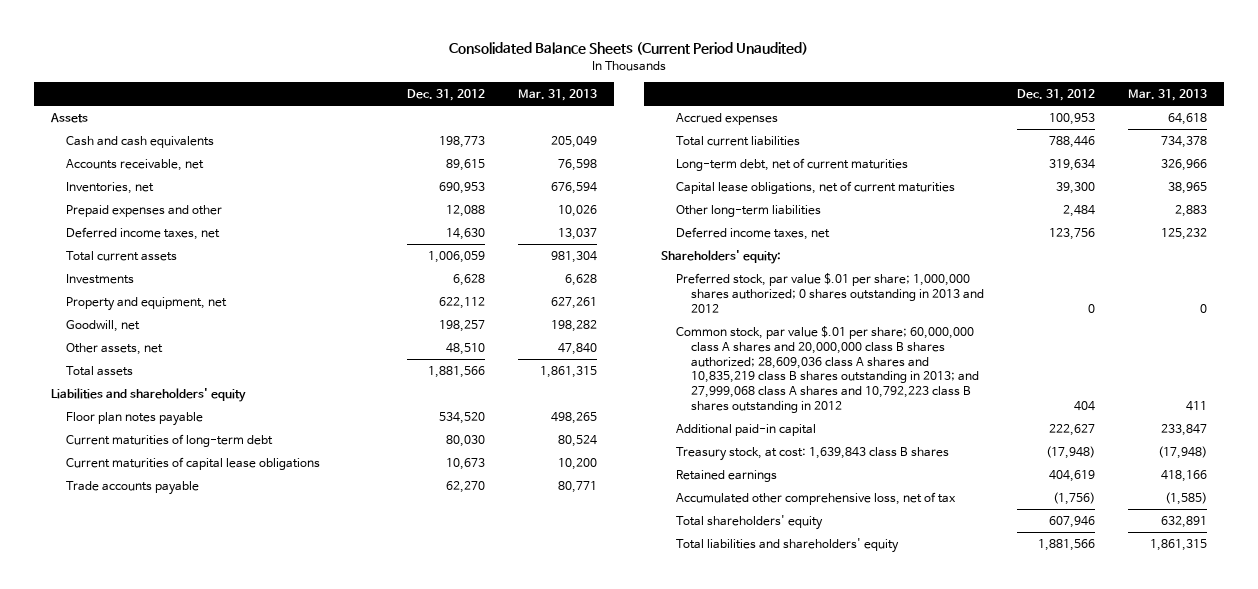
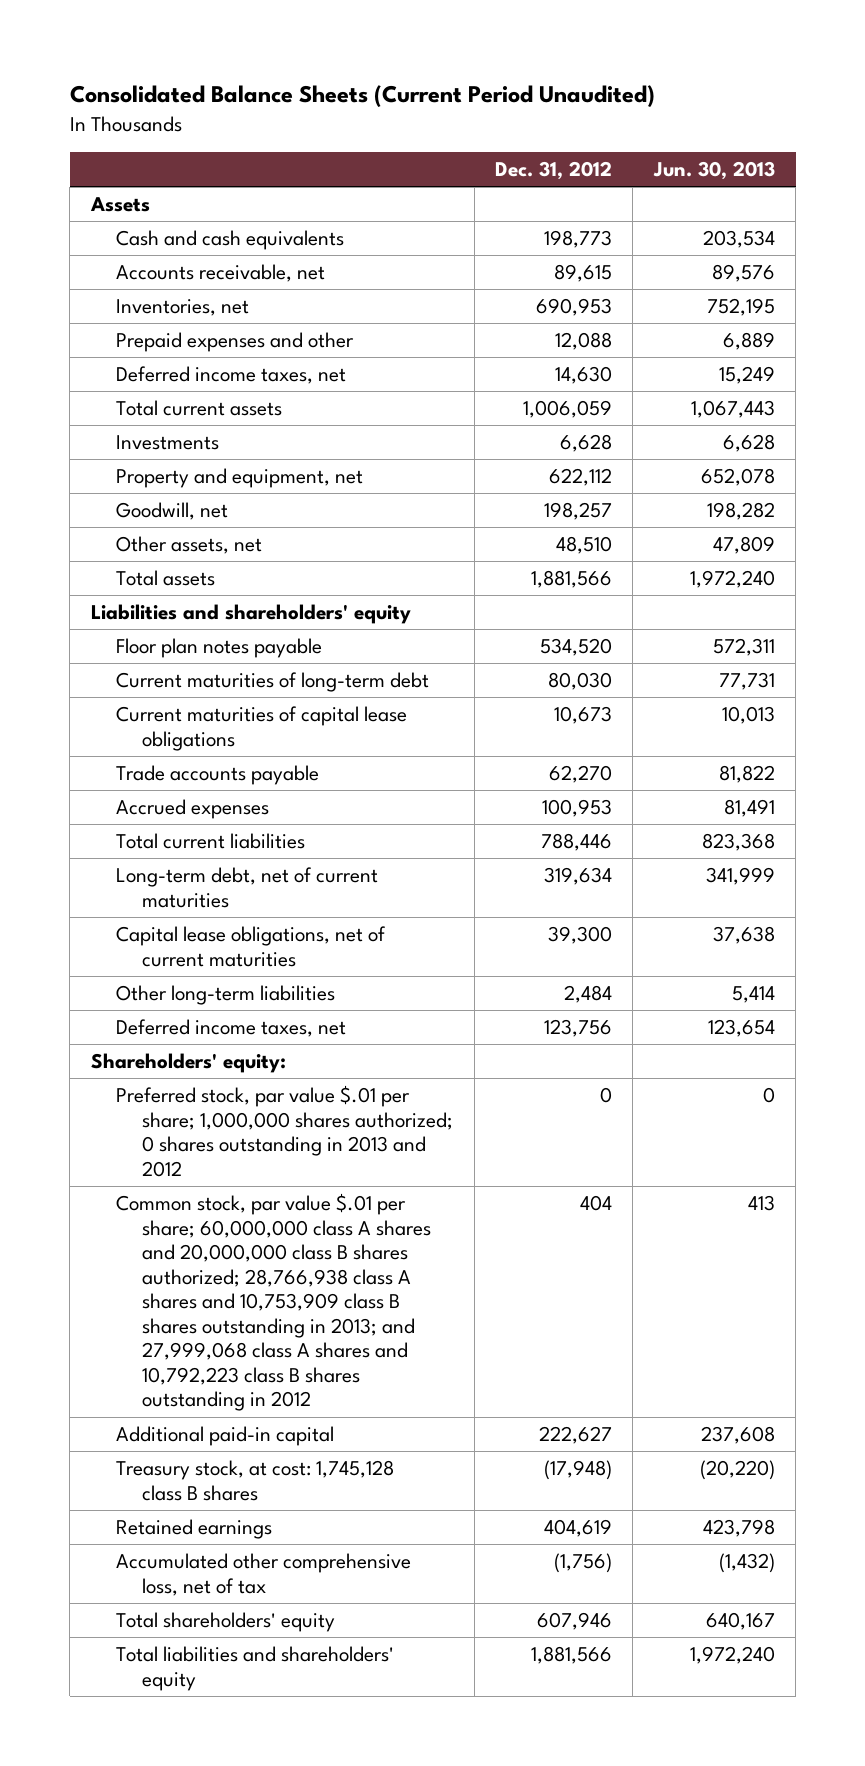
- | Dec. 31, 2012 | Mar. 31, 2013
+ | Dec. 31, 2012 | Jun. 30, 2013
- Common stock, par value $.01 per share; 60,000,000 class A shares and 20,000,000 class B shares authorized; 28,609,036 class A shares and 10,835,219 class B shares outstanding in 2013; and 27,999,068 class A shares and 10,792,223 class B shares outstanding in 2012 | 404 | 411
+ Common stock, par value $.01 per share; 60,000,000 class A shares and 20,000,000 class B shares authorized; 28,766,938 class A shares and 10,753,909 class B shares outstanding in 2013; and 27,999,068 class A shares and 10,792,223 class B shares outstanding in 2012 | 404 | 413
- Treasury stock, at cost: 1,639,843 class B shares | (17,948) | (17,948)
+ Treasury stock, at cost: 1,745,128 class B shares | (17,948) | (20,220)

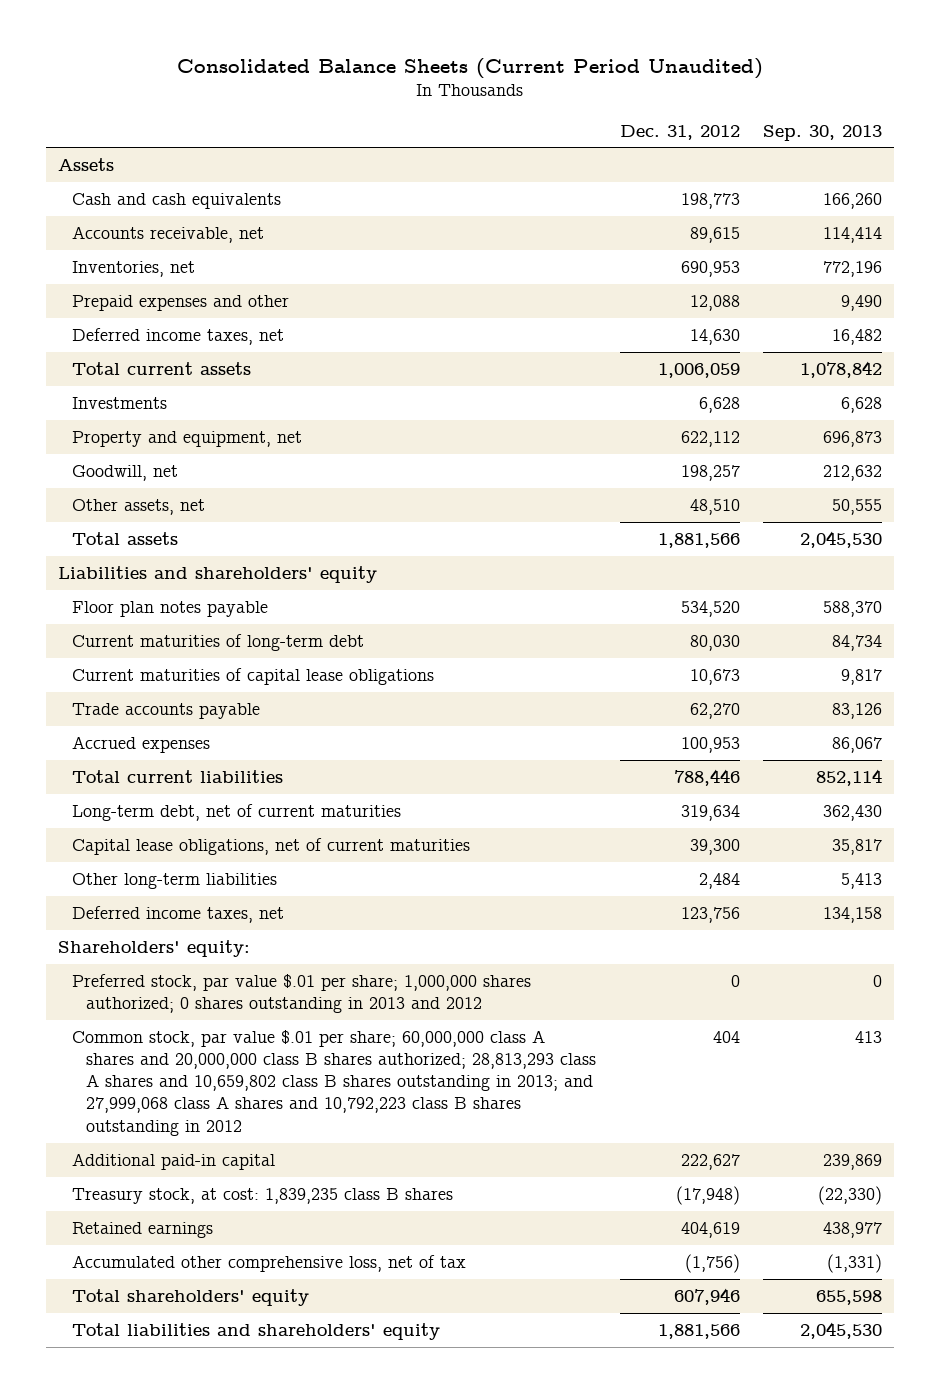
- | Dec. 31, 2012 | Jun. 30, 2013
+ | Dec. 31, 2012 | Sep. 30, 2013
- Common stock, par value $.01 per share; 60,000,000 class A shares and 20,000,000 class B shares authorized; 28,766,938 class A shares and 10,753,909 class B shares outstanding in 2013; and 27,999,068 class A shares and 10,792,223 class B shares outstanding in 2012 | 404 | 413
+ Common stock, par value $.01 per share; 60,000,000 class A shares and 20,000,000 class B shares authorized; 28,813,293 class A shares and 10,659,802 class B shares outstanding in 2013; and 27,999,068 class A shares and 10,792,223 class B shares outstanding in 2012 | 404 | 413
- Treasury stock, at cost: 1,745,128 class B shares | (17,948) | (20,220)
+ Treasury stock, at cost: 1,839,235 class B shares | (17,948) | (22,330)

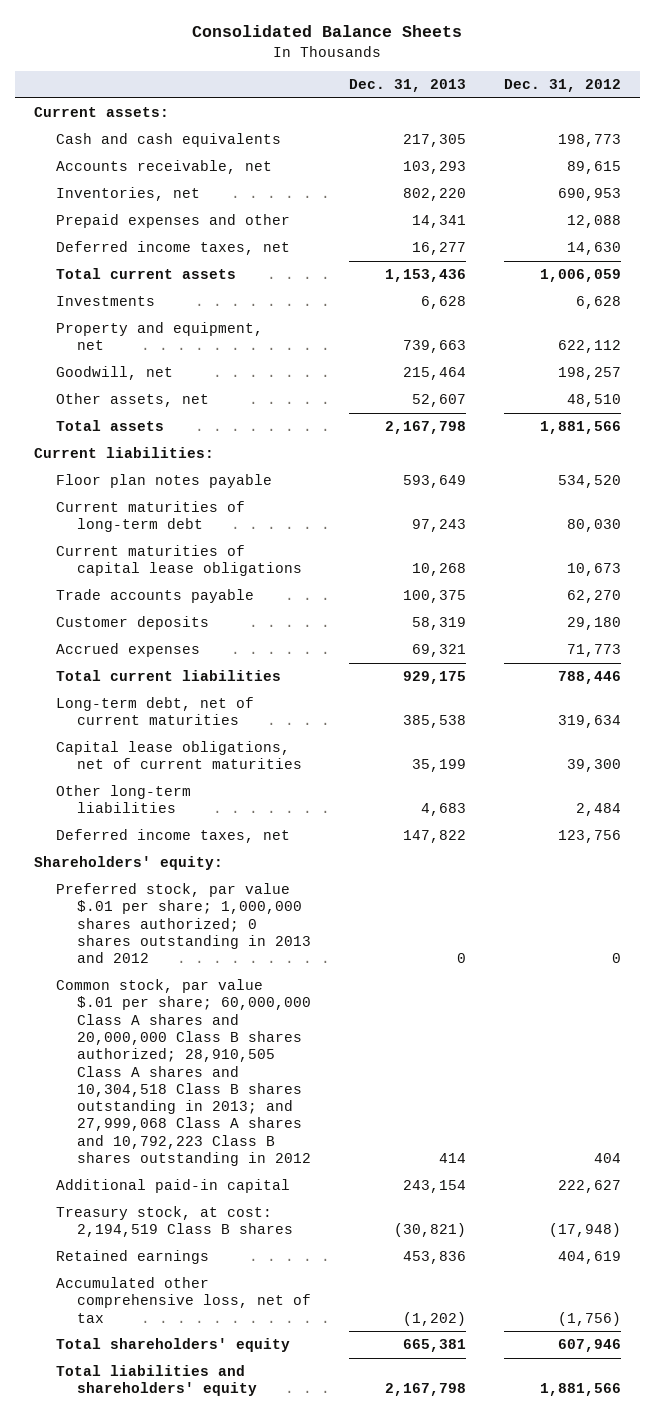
- Consolidated Balance Sheets (Current Period Unaudited)
+ Consolidated Balance Sheets
- | Dec. 31, 2012 | Sep. 30, 2013
+ | Dec. 31, 2013 | Dec. 31, 2012
- Assets
+ Current assets:
- Liabilities and shareholders' equity
+ Current liabilities:
- Accrued expenses | 100,953 | 86,067
+ Customer deposits | 58,319 | 29,180
+ Accrued expenses | 69,321 | 71,773
- Common stock, par value $.01 per share; 60,000,000 class A shares and 20,000,000 class B shares authorized; 28,813,293 class A shares and 10,659,802 class B shares outstanding in 2013; and 27,999,068 class A shares and 10,792,223 class B shares outstanding in 2012 | 404 | 413
+ Common stock, par value $.01 per share; 60,000,000 Class A shares and 20,000,000 Class B shares authorized; 28,910,505 Class A shares and 10,304,518 Class B shares outstanding in 2013; and 27,999,068 Class A shares and 10,792,223 Class B shares outstanding in 2012 | 414 | 404
- Treasury stock, at cost: 1,839,235 class B shares | (17,948) | (22,330)
+ Treasury stock, at cost: 2,194,519 Class B shares | (30,821) | (17,948)

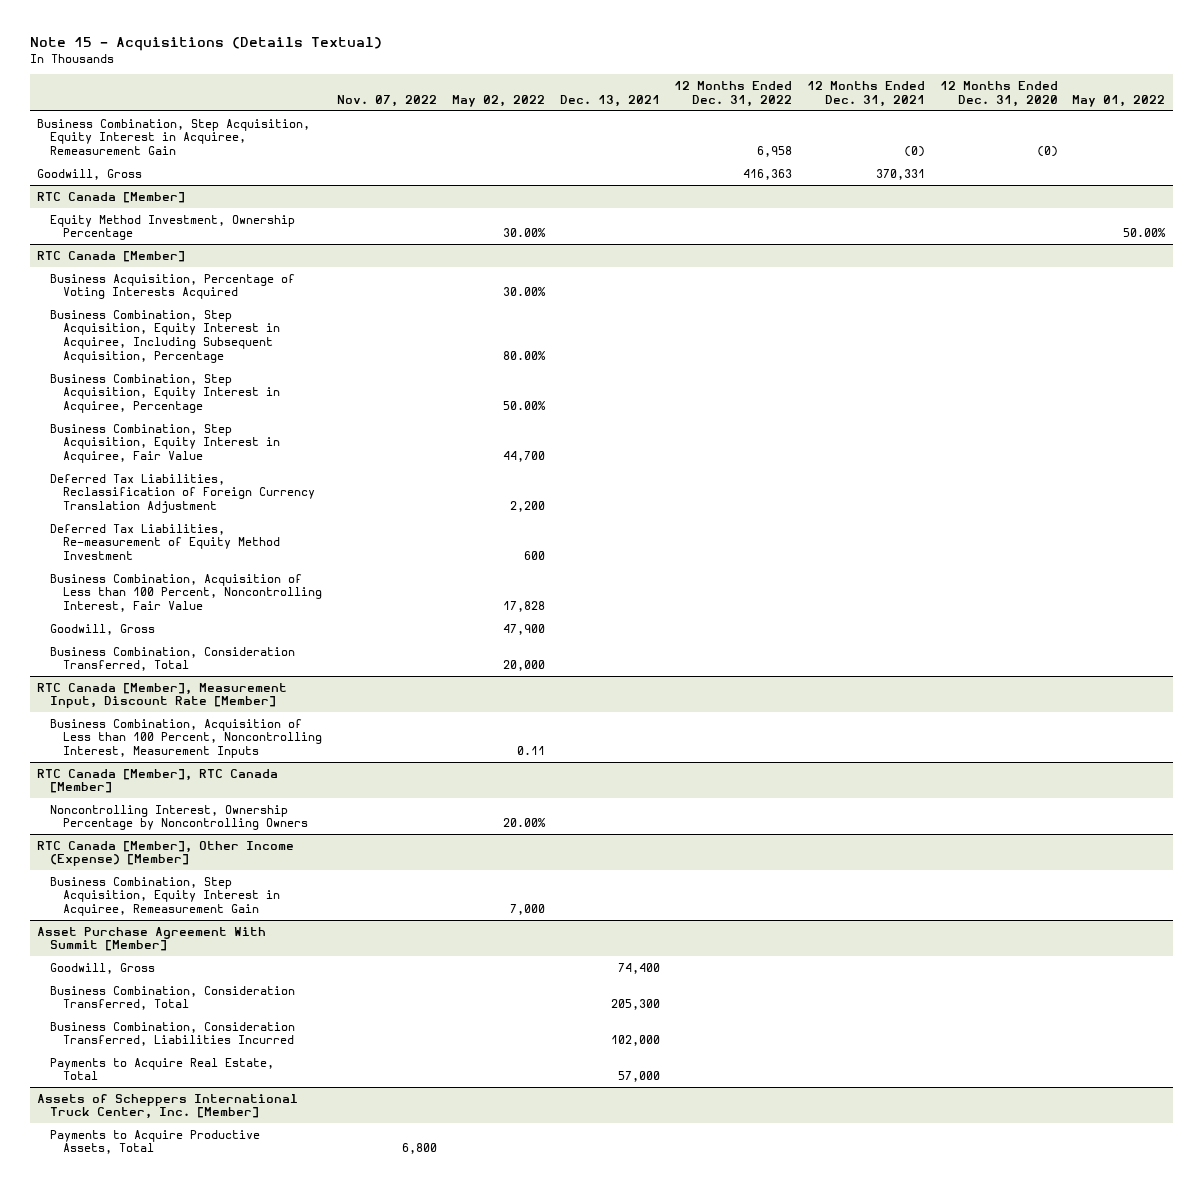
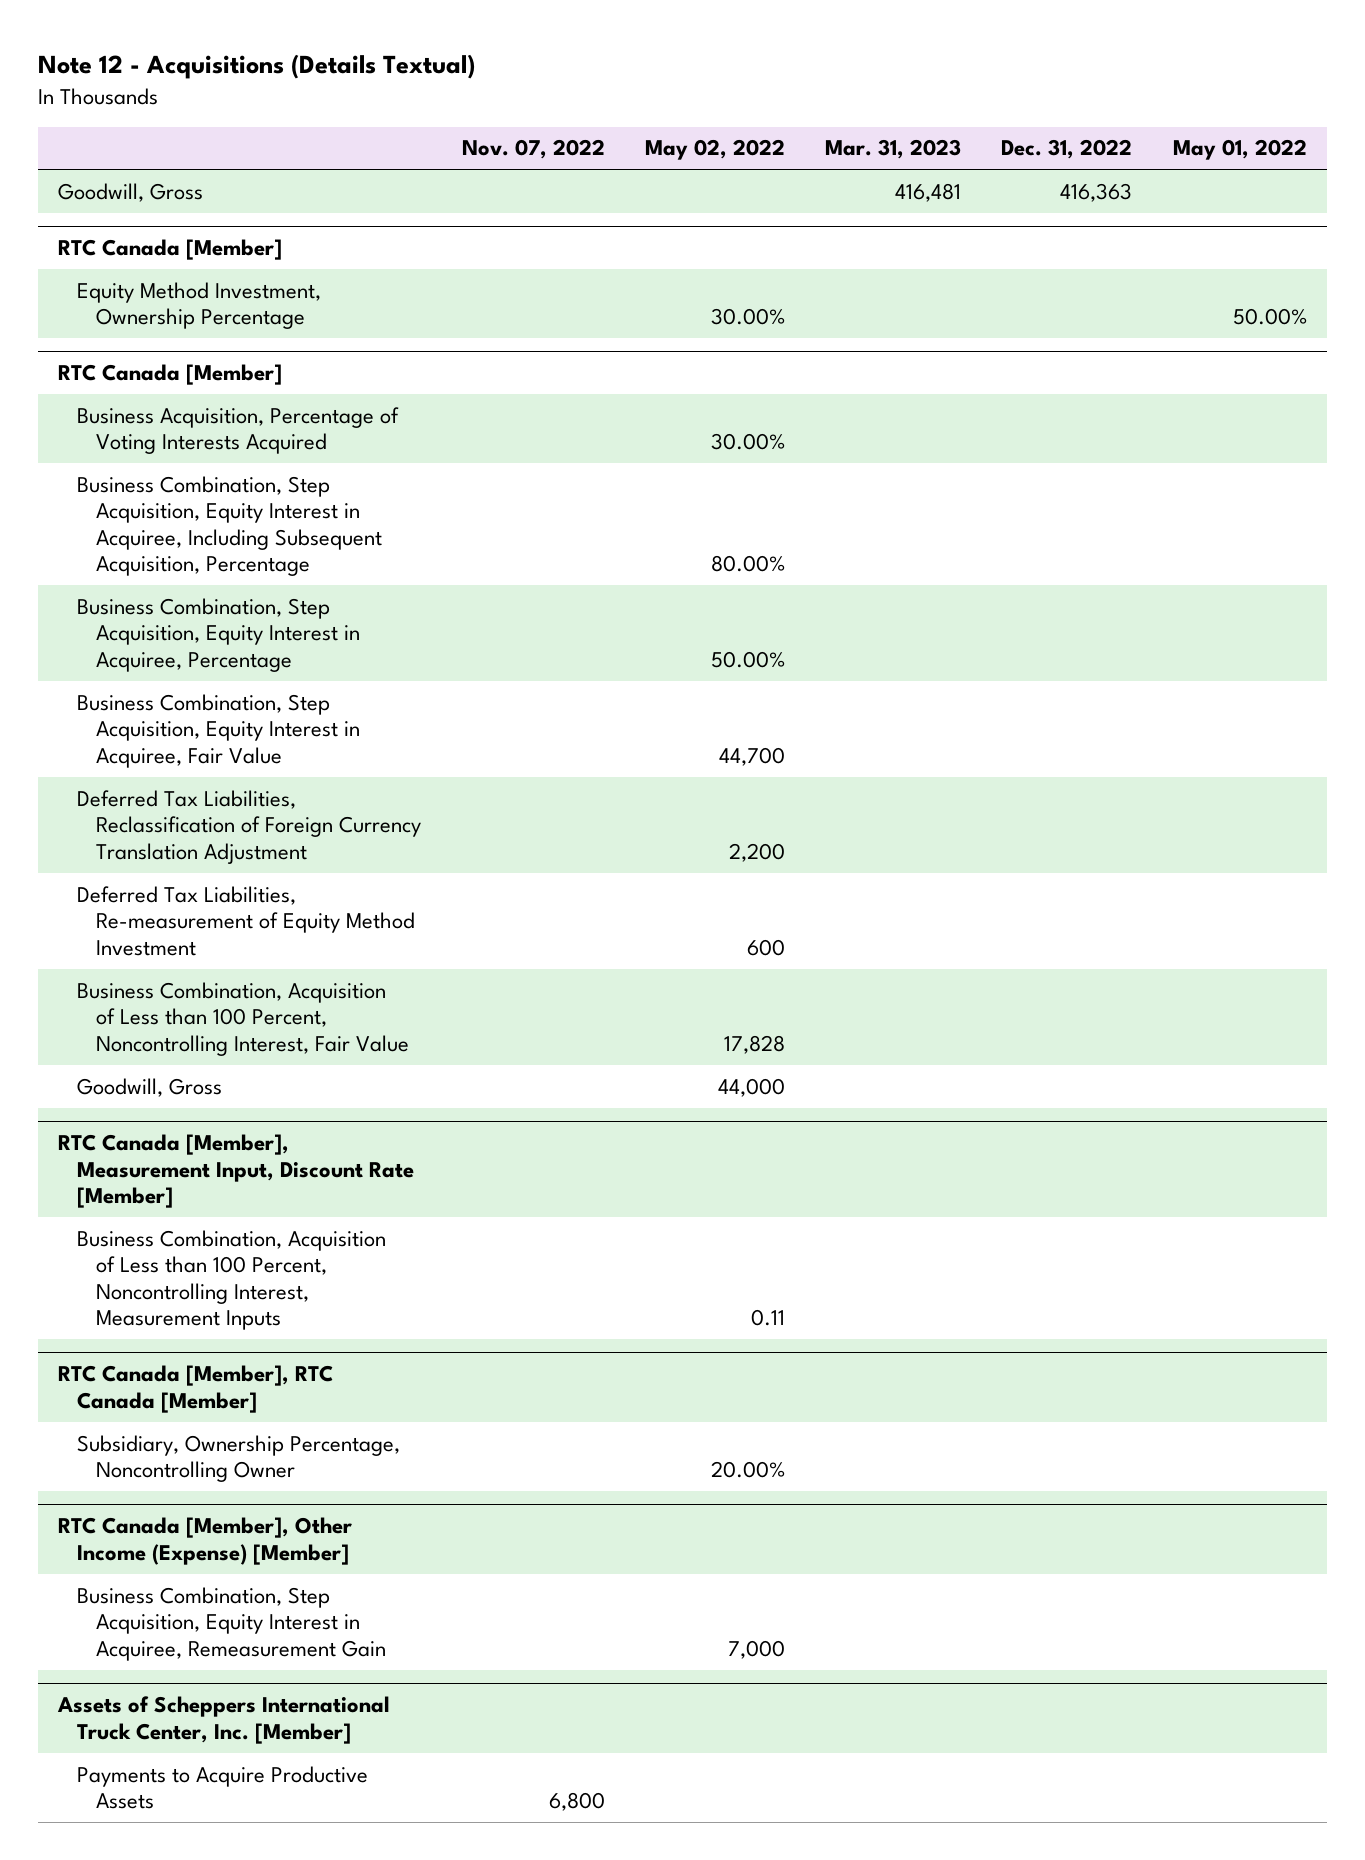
- Note 15 - Acquisitions (Details Textual)
+ Note 12 - Acquisitions (Details Textual)
- | Nov. 07, 2022 | May 02, 2022 | Dec. 13, 2021 | 12 Months Ended Dec. 31, 2022 | 12 Months Ended Dec. 31, 2021 | 12 Months Ended Dec. 31, 2020 | May 01, 2022
+ | Nov. 07, 2022 | May 02, 2022 | Mar. 31, 2023 | Dec. 31, 2022 | May 01, 2022
- Business Combination, Step Acquisition, Equity Interest in Acquiree, Remeasurement Gain | | | | 6,958 | (0) | (0) |
@ RTC Canada [Member]
- Goodwill, Gross | | 47,900 | | | | |
- Business Combination, Consideration Transferred, Total | | 20,000 | | | | |
+ Goodwill, Gross | | 44,000 | | |
@ RTC Canada [Member], RTC Canada [Member]
- Noncontrolling Interest, Ownership Percentage by Noncontrolling Owners | | 20.00% | | | | |
+ Subsidiary, Ownership Percentage, Noncontrolling Owner | | 20.00% | | |
- Asset Purchase Agreement With Summit [Member]
- Goodwill, Gross | | | 74,400 | | | |
- Business Combination, Consideration Transferred, Total | | | 205,300 | | | |
- Business Combination, Consideration Transferred, Liabilities Incurred | | | 102,000 | | | |
- Payments to Acquire Real Estate, Total | | | 57,000 | | | |
@ Assets of Scheppers International Truck Center, Inc. [Member]
- Payments to Acquire Productive Assets, Total | 6,800 | | | | | |
+ Payments to Acquire Productive Assets | 6,800 | | | |

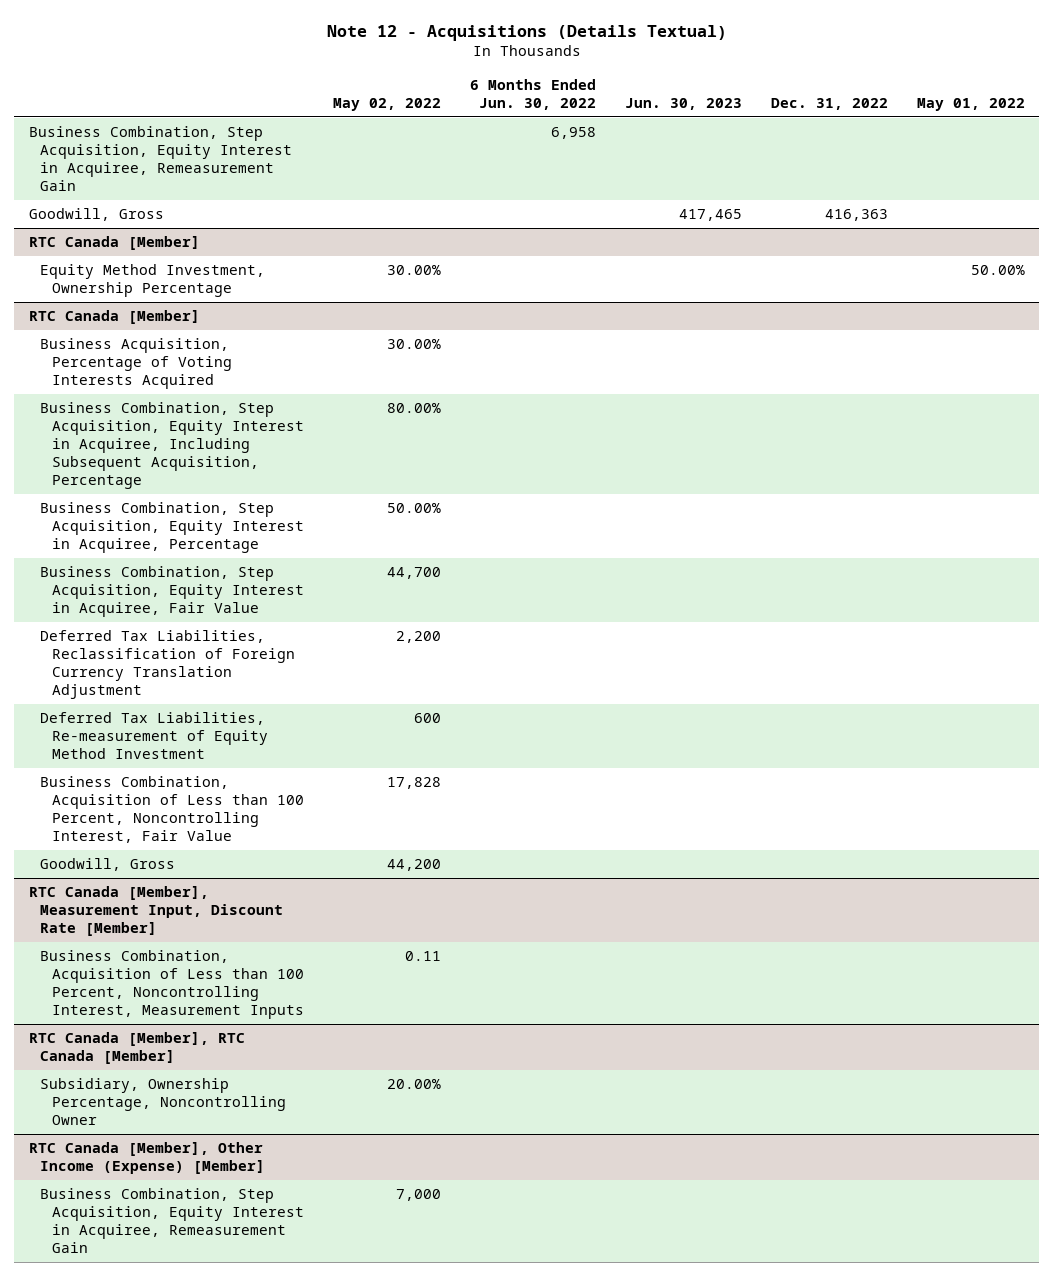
- | Nov. 07, 2022 | May 02, 2022 | Mar. 31, 2023 | Dec. 31, 2022 | May 01, 2022
+ | May 02, 2022 | 6 Months Ended Jun. 30, 2022 | Jun. 30, 2023 | Dec. 31, 2022 | May 01, 2022
+ Business Combination, Step Acquisition, Equity Interest in Acquiree, Remeasurement Gain | | 6,958 | | |
@ RTC Canada [Member]
- Goodwill, Gross | | 44,000 | | |
+ Goodwill, Gross | 44,200 | | | |
- Assets of Scheppers International Truck Center, Inc. [Member]
- Payments to Acquire Productive Assets | 6,800 | | | |

